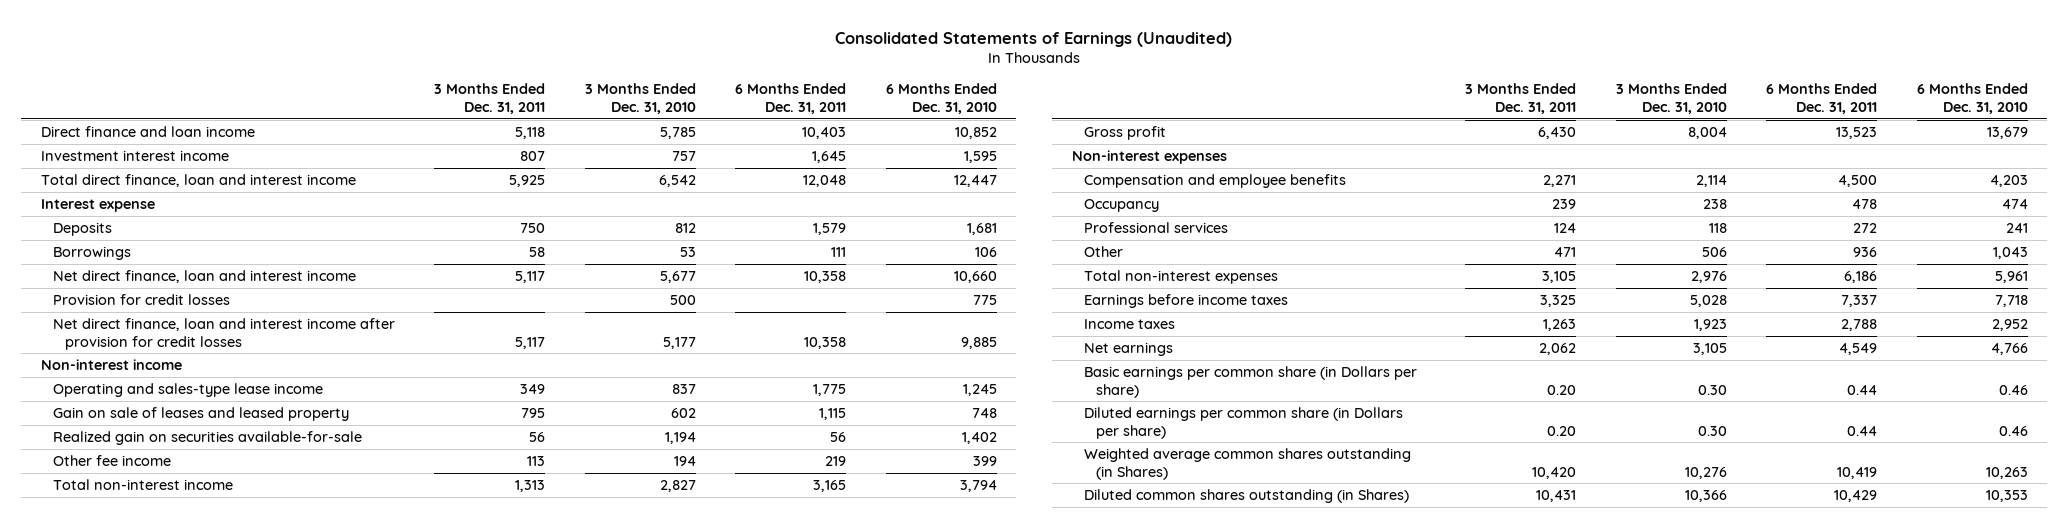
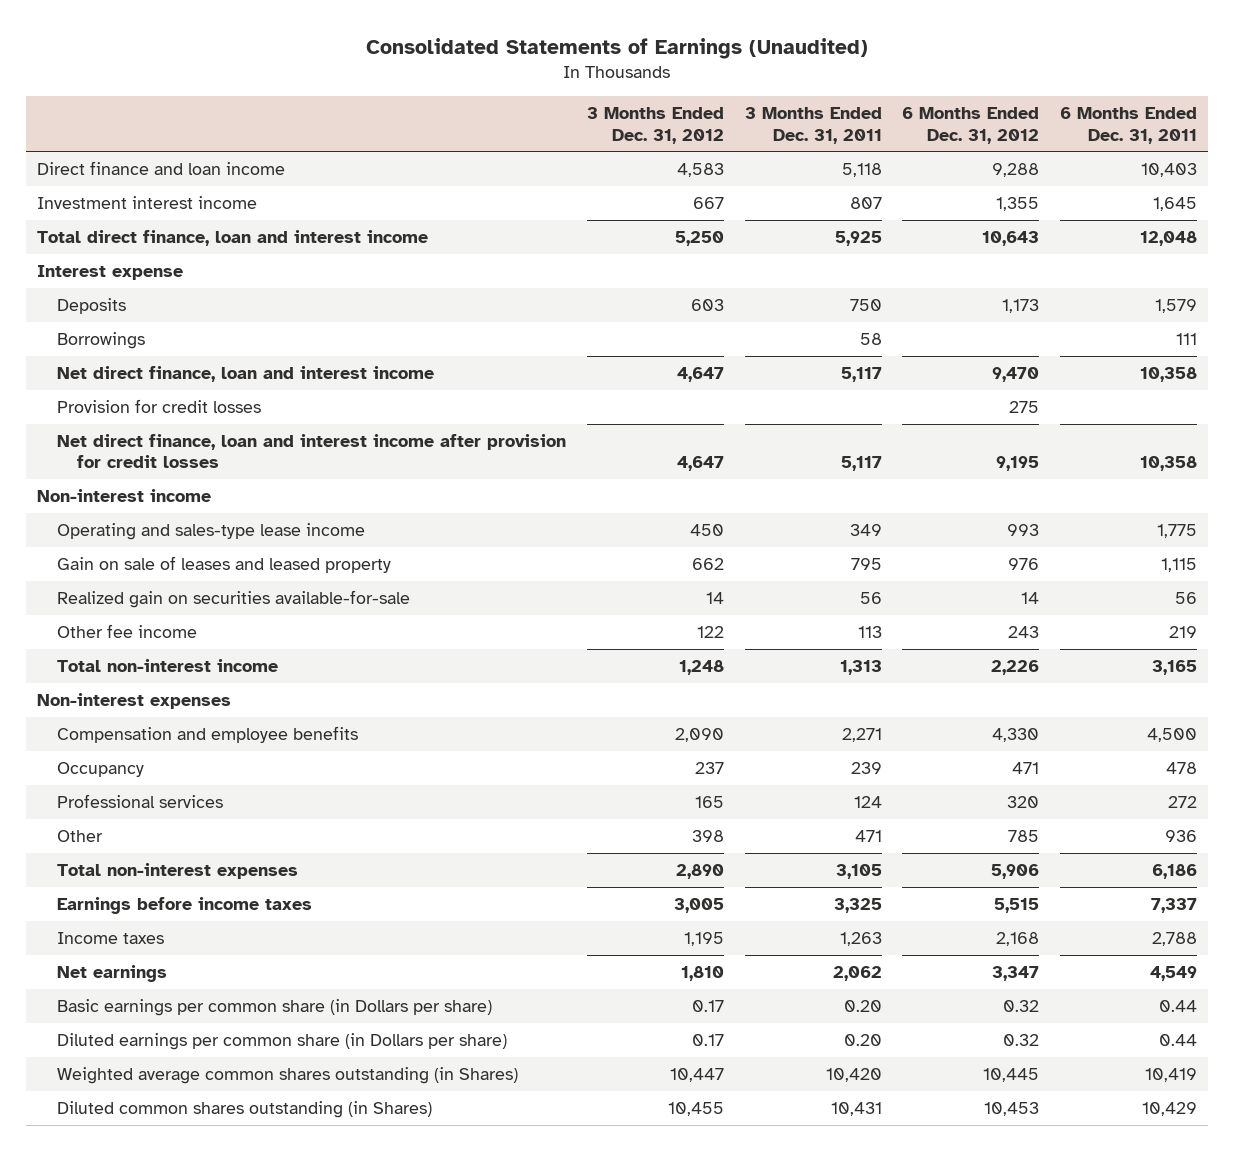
- | 3 Months Ended Dec. 31, 2011 | 3 Months Ended Dec. 31, 2010 | 6 Months Ended Dec. 31, 2011 | 6 Months Ended Dec. 31, 2010
+ | 3 Months Ended Dec. 31, 2012 | 3 Months Ended Dec. 31, 2011 | 6 Months Ended Dec. 31, 2012 | 6 Months Ended Dec. 31, 2011
- Gross profit | 6,430 | 8,004 | 13,523 | 13,679

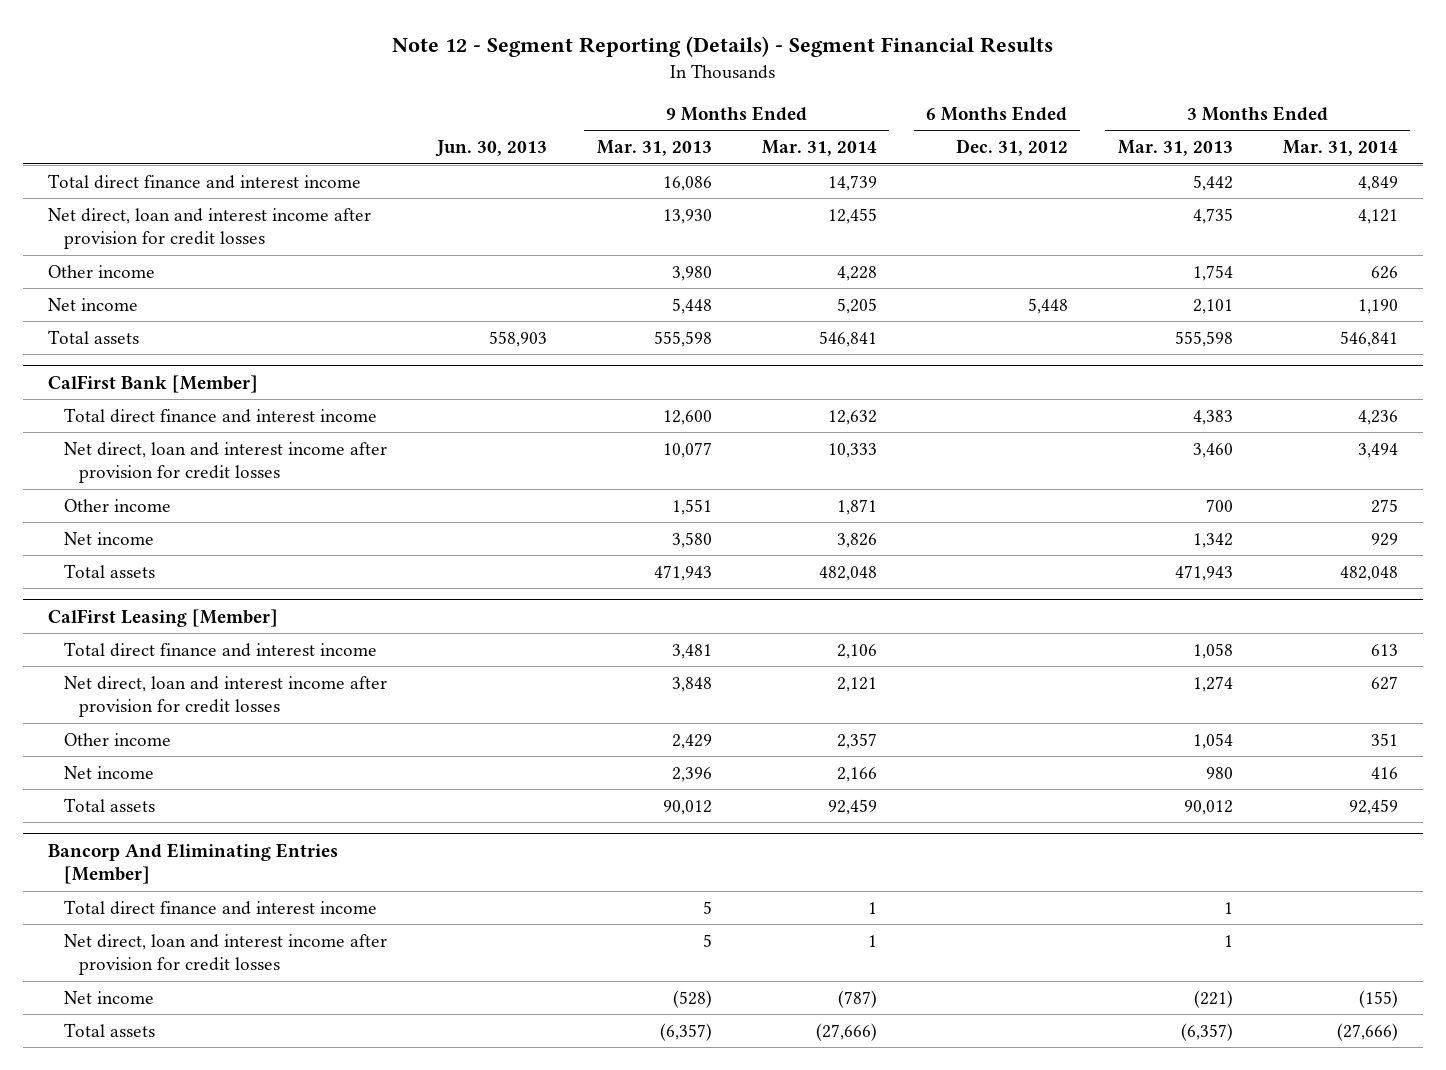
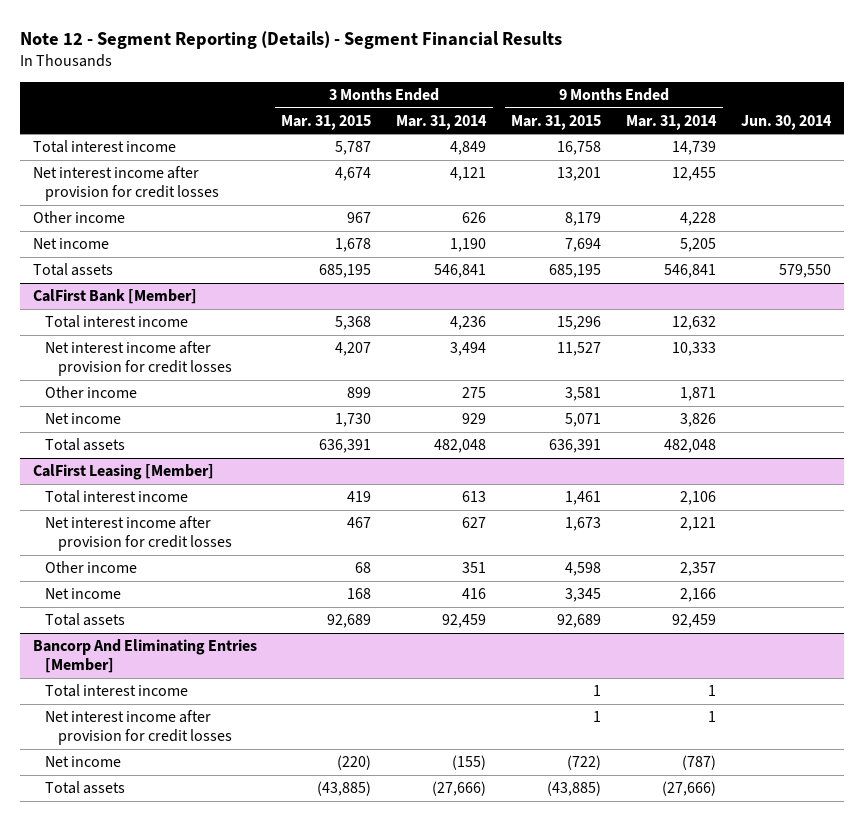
- | Jun. 30, 2013 | 9 Months Ended Mar. 31, 2013 | 9 Months Ended Mar. 31, 2014 | 6 Months Ended Dec. 31, 2012 | 3 Months Ended Mar. 31, 2013 | 3 Months Ended Mar. 31, 2014
+ | 3 Months Ended Mar. 31, 2015 | 3 Months Ended Mar. 31, 2014 | 9 Months Ended Mar. 31, 2015 | 9 Months Ended Mar. 31, 2014 | Jun. 30, 2014
- Total direct finance and interest income | | 16,086 | 14,739 | | 5,442 | 4,849
- Net direct, loan and interest income after provision for credit losses | | 13,930 | 12,455 | | 4,735 | 4,121
+ Total interest income | 5,787 | 4,849 | 16,758 | 14,739 |
+ Net interest income after provision for credit losses | 4,674 | 4,121 | 13,201 | 12,455 |
@ CalFirst Bank [Member]
- Total direct finance and interest income | | 12,600 | 12,632 | | 4,383 | 4,236
- Net direct, loan and interest income after provision for credit losses | | 10,077 | 10,333 | | 3,460 | 3,494
+ Total interest income | 5,368 | 4,236 | 15,296 | 12,632 |
+ Net interest income after provision for credit losses | 4,207 | 3,494 | 11,527 | 10,333 |
@ CalFirst Leasing [Member]
- Total direct finance and interest income | | 3,481 | 2,106 | | 1,058 | 613
- Net direct, loan and interest income after provision for credit losses | | 3,848 | 2,121 | | 1,274 | 627
+ Total interest income | 419 | 613 | 1,461 | 2,106 |
+ Net interest income after provision for credit losses | 467 | 627 | 1,673 | 2,121 |
@ Bancorp And Eliminating Entries [Member]
- Total direct finance and interest income | | 5 | 1 | | 1 |
- Net direct, loan and interest income after provision for credit losses | | 5 | 1 | | 1 |
+ Total interest income | | | 1 | 1 |
+ Net interest income after provision for credit losses | | | 1 | 1 |

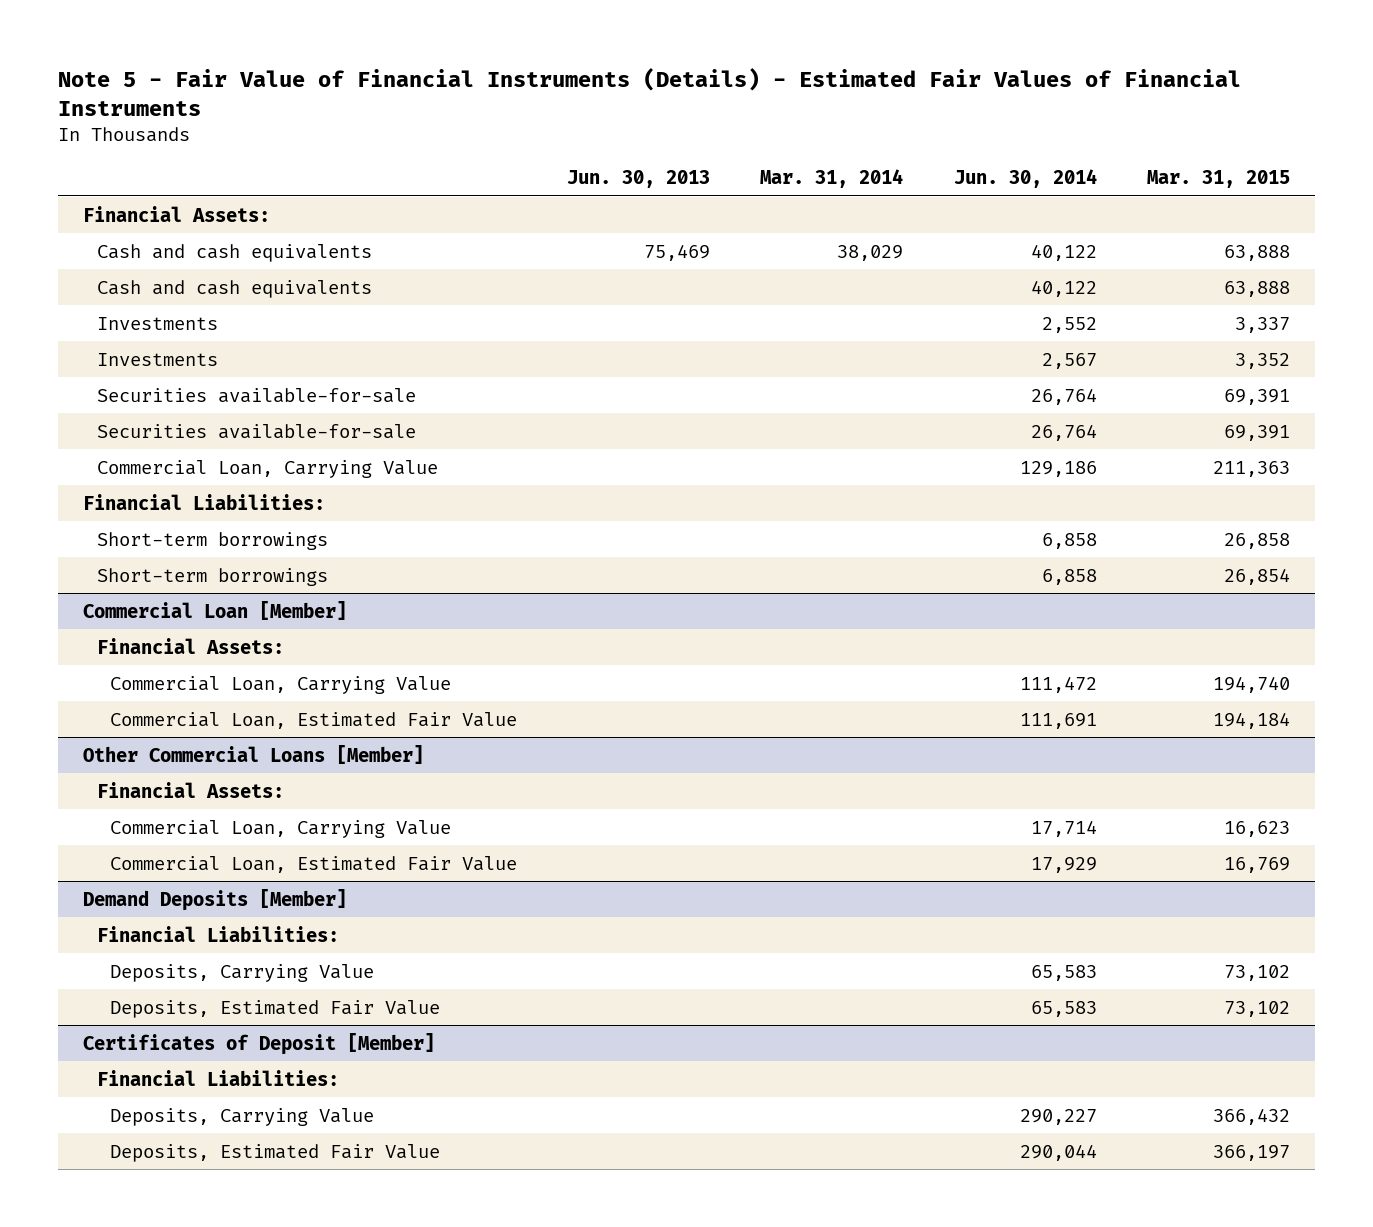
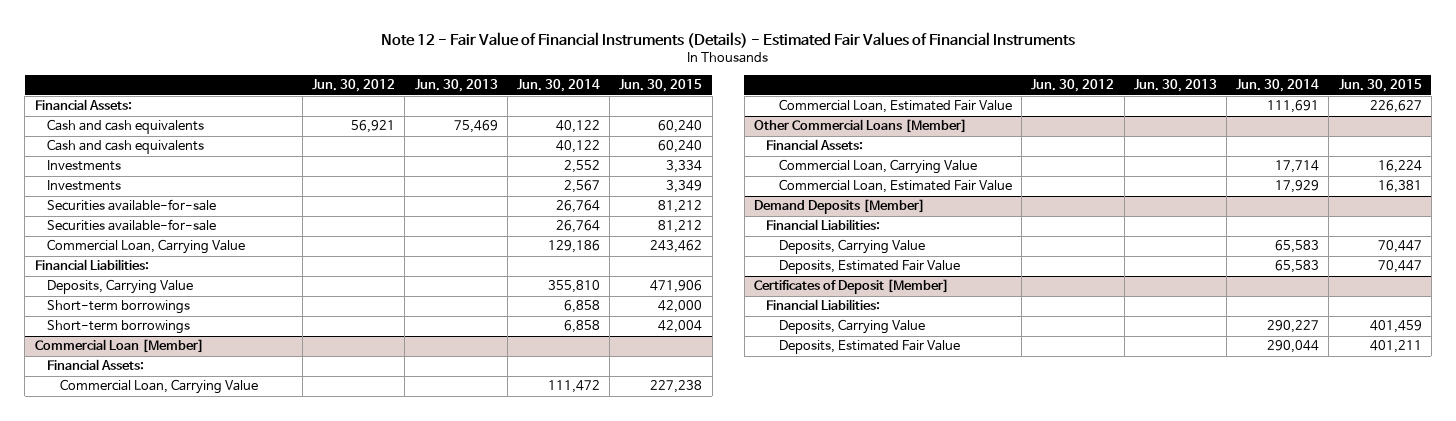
- Note 5 - Fair Value of Financial Instruments (Details) - Estimated Fair Values of Financial Instruments
+ Note 12 - Fair Value of Financial Instruments (Details) - Estimated Fair Values of Financial Instruments
- | Jun. 30, 2013 | Mar. 31, 2014 | Jun. 30, 2014 | Mar. 31, 2015
+ | Jun. 30, 2012 | Jun. 30, 2013 | Jun. 30, 2014 | Jun. 30, 2015
+ Deposits, Carrying Value | | | 355,810 | 471,906

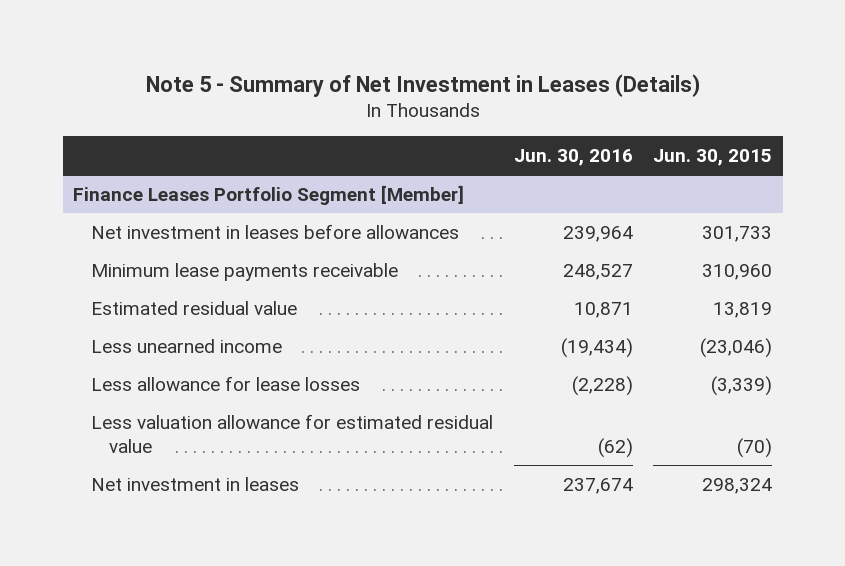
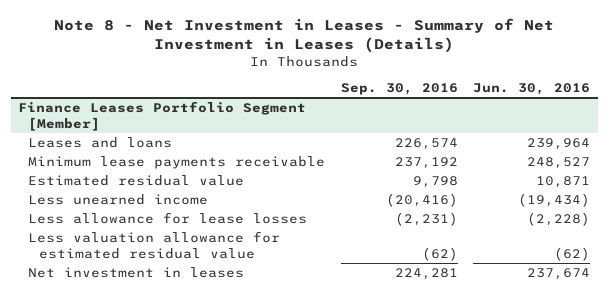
- Note 5 - Summary of Net Investment in Leases (Details)
+ Note 8 - Net Investment in Leases - Summary of Net Investment in Leases (Details)
- | Jun. 30, 2016 | Jun. 30, 2015
+ | Sep. 30, 2016 | Jun. 30, 2016
@ Finance Leases Portfolio Segment [Member]
- Net investment in leases before allowances | 239,964 | 301,733
+ Leases and loans | 226,574 | 239,964

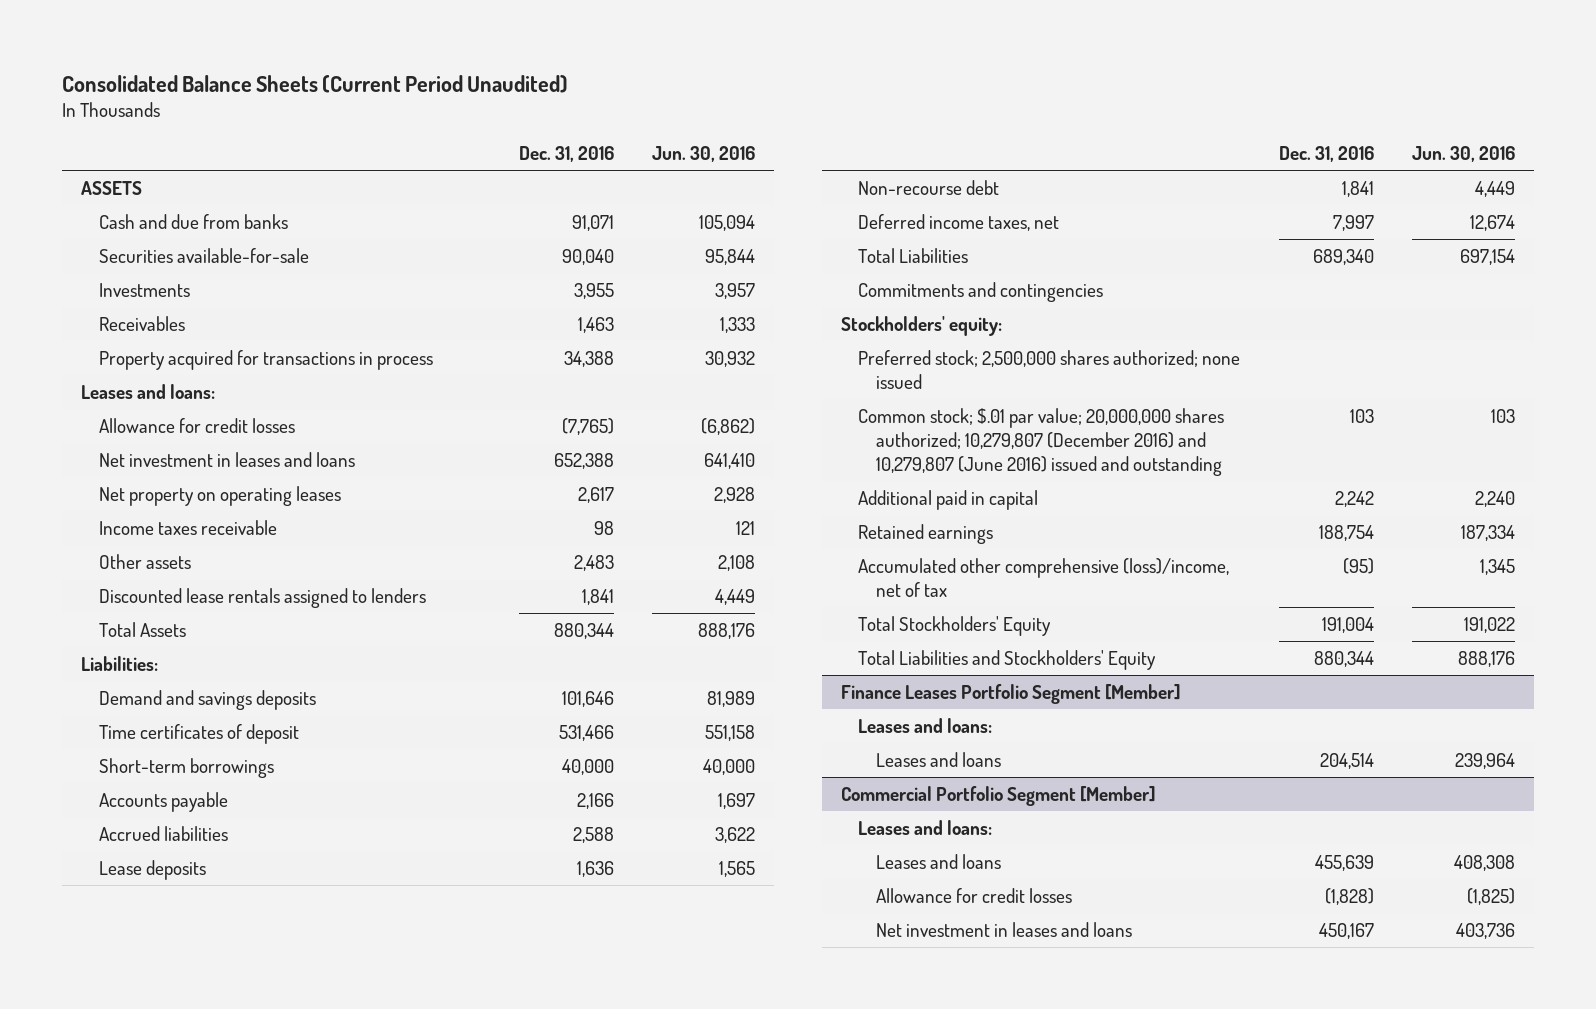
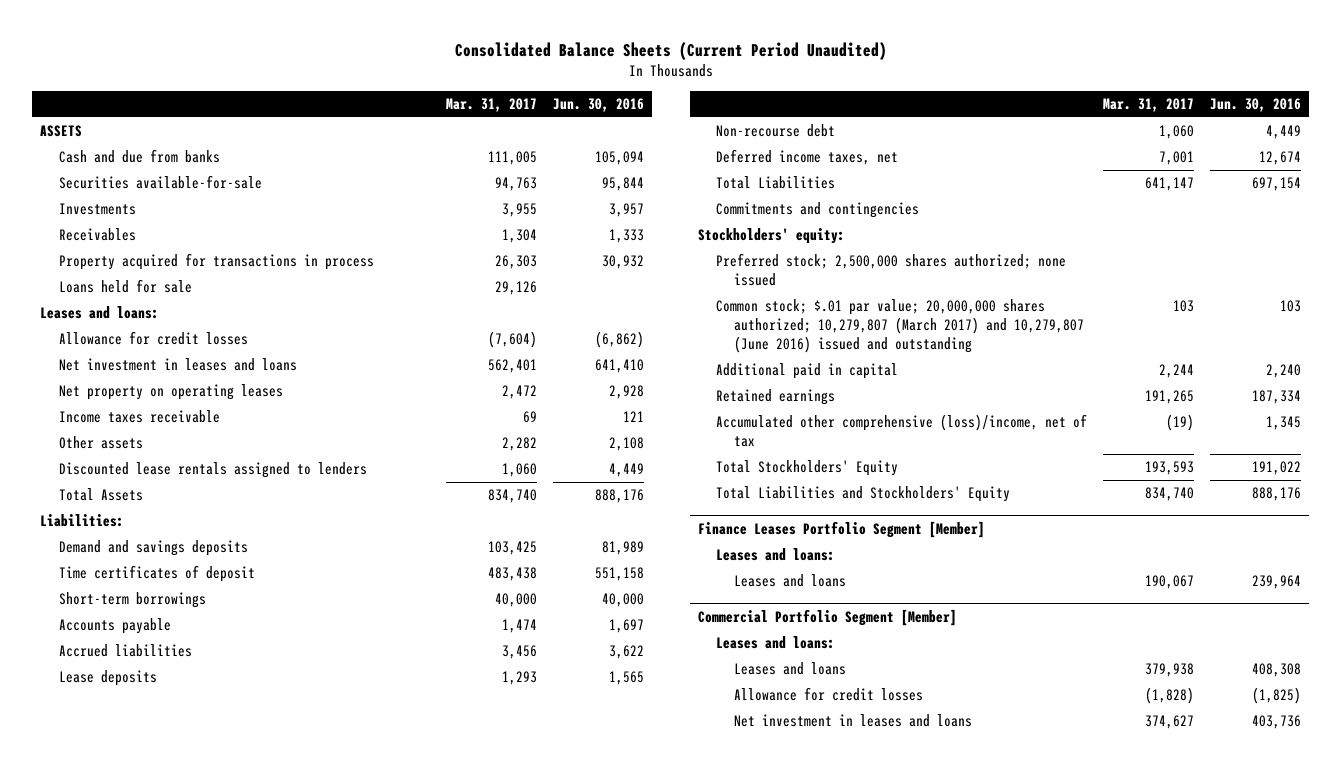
- | Dec. 31, 2016 | Jun. 30, 2016
+ | Mar. 31, 2017 | Jun. 30, 2016
+ Loans held for sale | 29,126 |
- Common stock; $.01 par value; 20,000,000 shares authorized; 10,279,807 (December 2016) and 10,279,807 (June 2016) issued and outstanding | 103 | 103
+ Common stock; $.01 par value; 20,000,000 shares authorized; 10,279,807 (March 2017) and 10,279,807 (June 2016) issued and outstanding | 103 | 103

